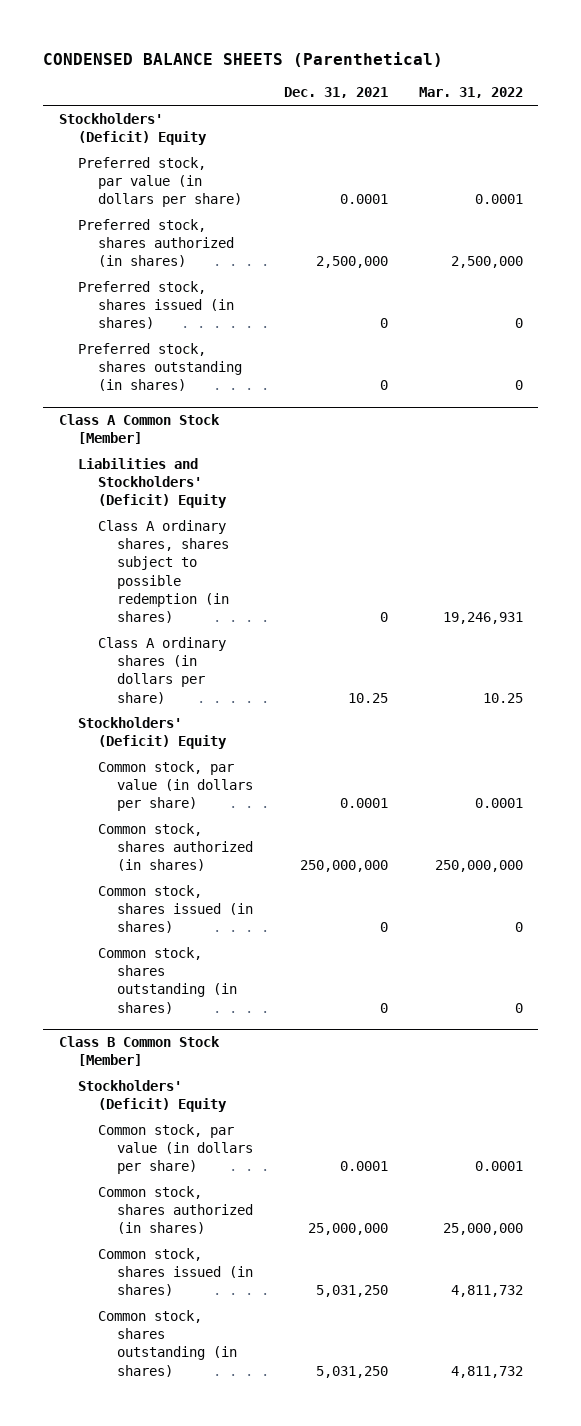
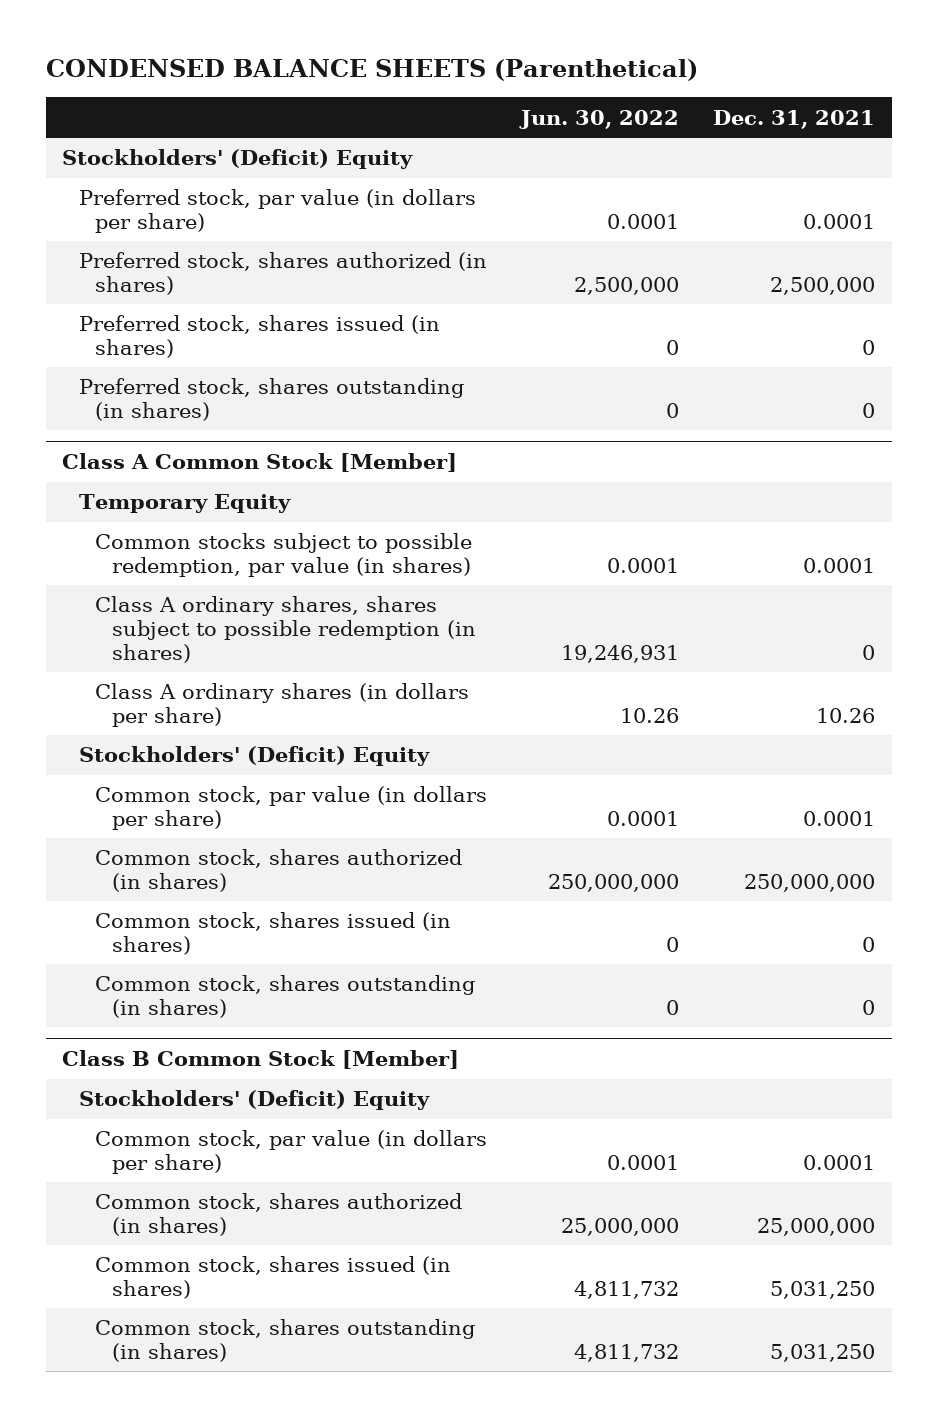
- | Dec. 31, 2021 | Mar. 31, 2022
+ | Jun. 30, 2022 | Dec. 31, 2021
@ Class A Common Stock [Member]
- Liabilities and Stockholders' (Deficit) Equity
+ Temporary Equity
+ Common stocks subject to possible redemption, par value (in shares) | 0.0001 | 0.0001
- Class A ordinary shares (in dollars per share) | 10.25 | 10.25
+ Class A ordinary shares (in dollars per share) | 10.26 | 10.26

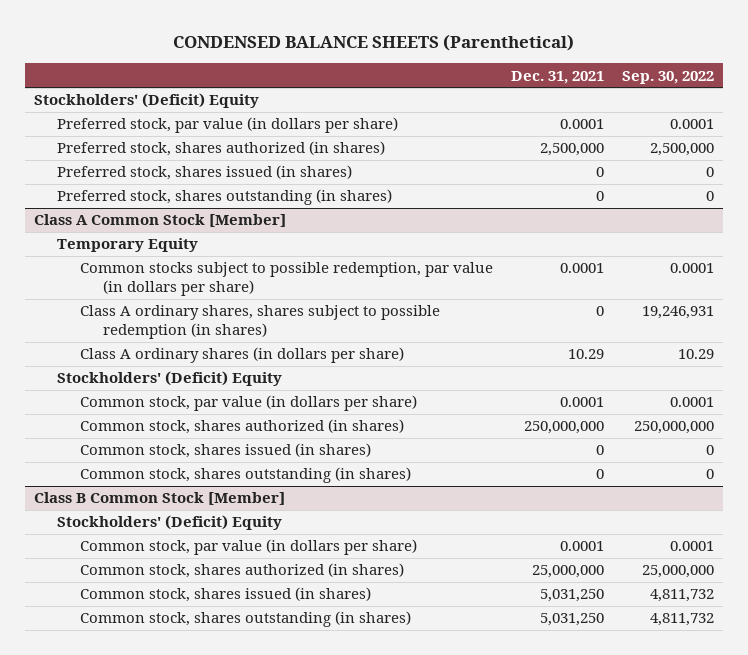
- | Jun. 30, 2022 | Dec. 31, 2021
+ | Dec. 31, 2021 | Sep. 30, 2022
@ Class A Common Stock [Member]
- Common stocks subject to possible redemption, par value (in shares) | 0.0001 | 0.0001
+ Common stocks subject to possible redemption, par value (in dollars per share) | 0.0001 | 0.0001
- Class A ordinary shares (in dollars per share) | 10.26 | 10.26
+ Class A ordinary shares (in dollars per share) | 10.29 | 10.29

